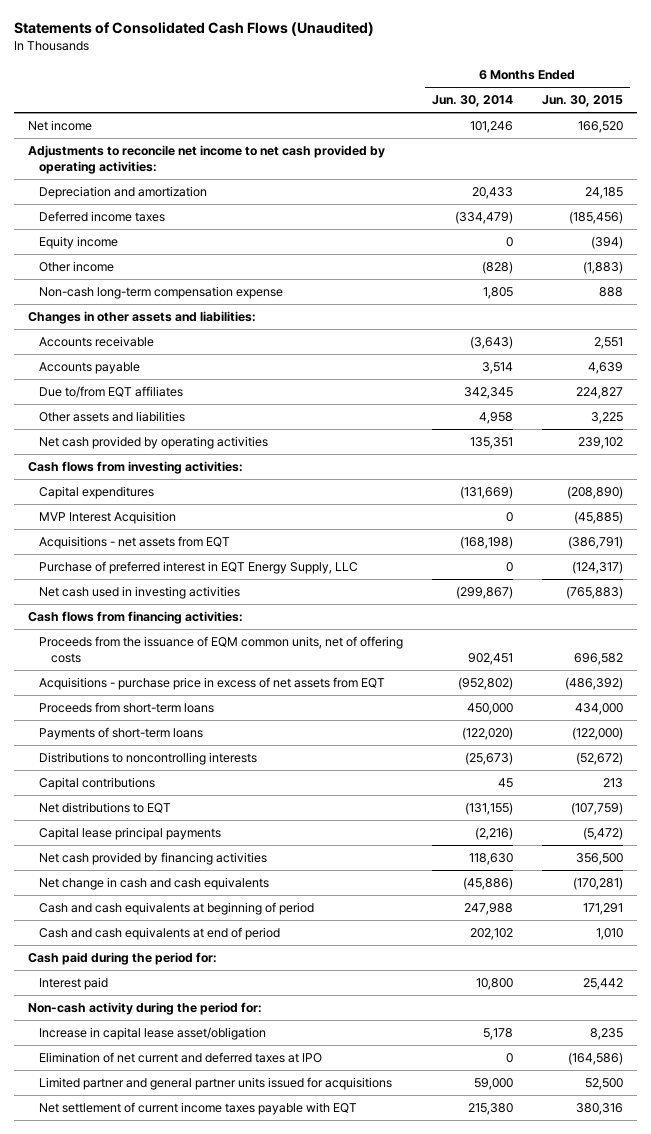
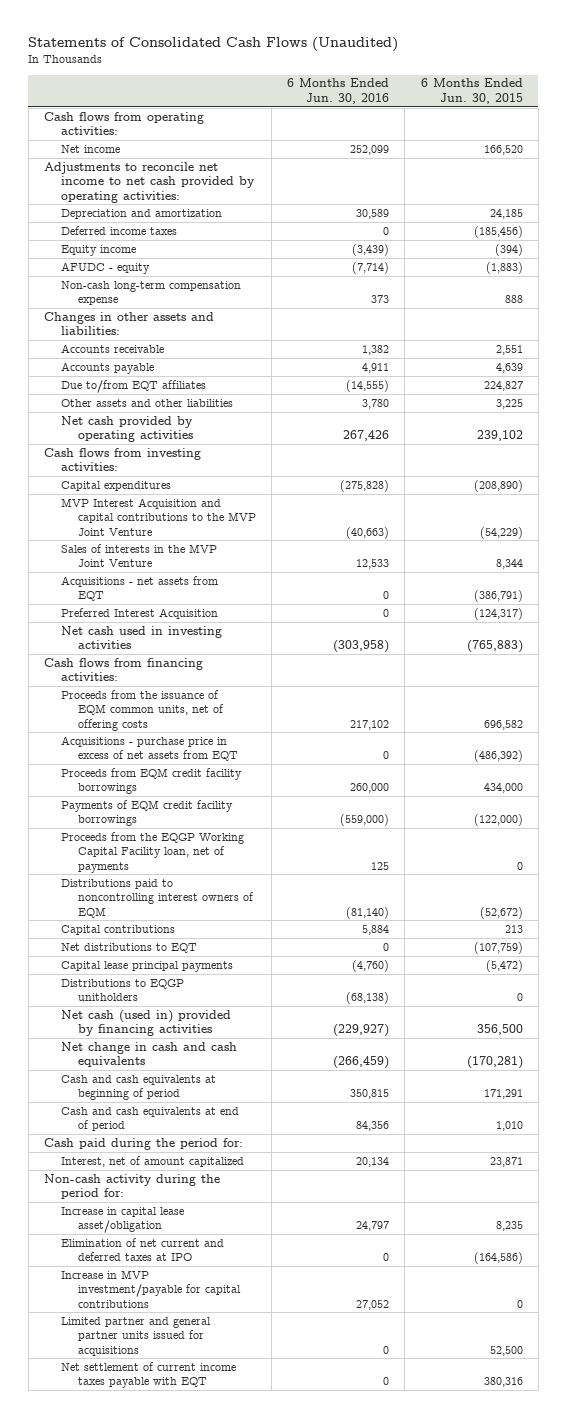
- | 6 Months Ended Jun. 30, 2014 | 6 Months Ended Jun. 30, 2015
+ | 6 Months Ended Jun. 30, 2016 | 6 Months Ended Jun. 30, 2015
+ Cash flows from operating activities:
- Other income | (828) | (1,883)
+ AFUDC - equity | (7,714) | (1,883)
- Other assets and liabilities | 4,958 | 3,225
+ Other assets and other liabilities | 3,780 | 3,225
- MVP Interest Acquisition | 0 | (45,885)
+ MVP Interest Acquisition and capital contributions to the MVP Joint Venture | (40,663) | (54,229)
+ Sales of interests in the MVP Joint Venture | 12,533 | 8,344
- Purchase of preferred interest in EQT Energy Supply, LLC | 0 | (124,317)
+ Preferred Interest Acquisition | 0 | (124,317)
- Proceeds from short-term loans | 450,000 | 434,000
- Payments of short-term loans | (122,020) | (122,000)
- Distributions to noncontrolling interests | (25,673) | (52,672)
+ Proceeds from EQM credit facility borrowings | 260,000 | 434,000
+ Payments of EQM credit facility borrowings | (559,000) | (122,000)
+ Proceeds from the EQGP Working Capital Facility loan, net of payments | 125 | 0
+ Distributions paid to noncontrolling interest owners of EQM | (81,140) | (52,672)
- Net cash provided by financing activities | 118,630 | 356,500
+ Distributions to EQGP unitholders | (68,138) | 0
+ Net cash (used in) provided by financing activities | (229,927) | 356,500
- Interest paid | 10,800 | 25,442
+ Interest, net of amount capitalized | 20,134 | 23,871
+ Increase in MVP investment/payable for capital contributions | 27,052 | 0

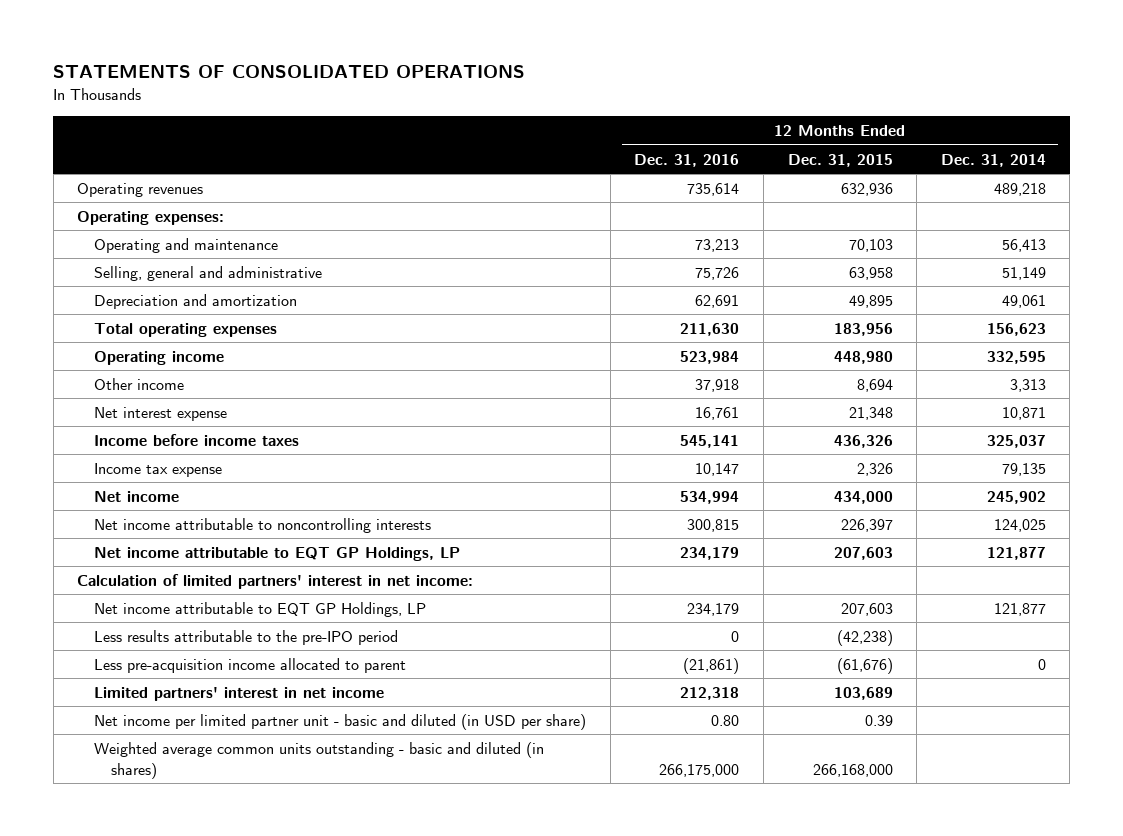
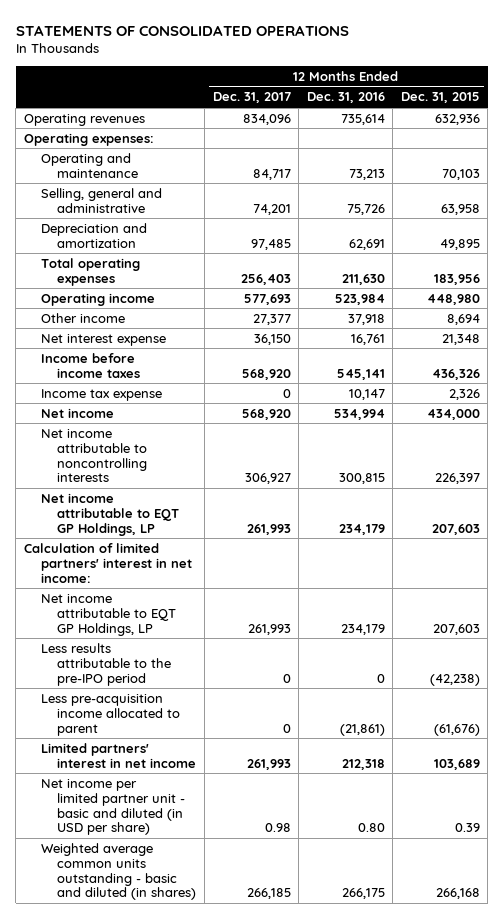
- | 12 Months Ended Dec. 31, 2016 | 12 Months Ended Dec. 31, 2015 | 12 Months Ended Dec. 31, 2014
+ | 12 Months Ended Dec. 31, 2017 | 12 Months Ended Dec. 31, 2016 | 12 Months Ended Dec. 31, 2015
- Weighted average common units outstanding - basic and diluted (in shares) | 266,175,000 | 266,168,000 |
+ Weighted average common units outstanding - basic and diluted (in shares) | 266,185 | 266,175 | 266,168

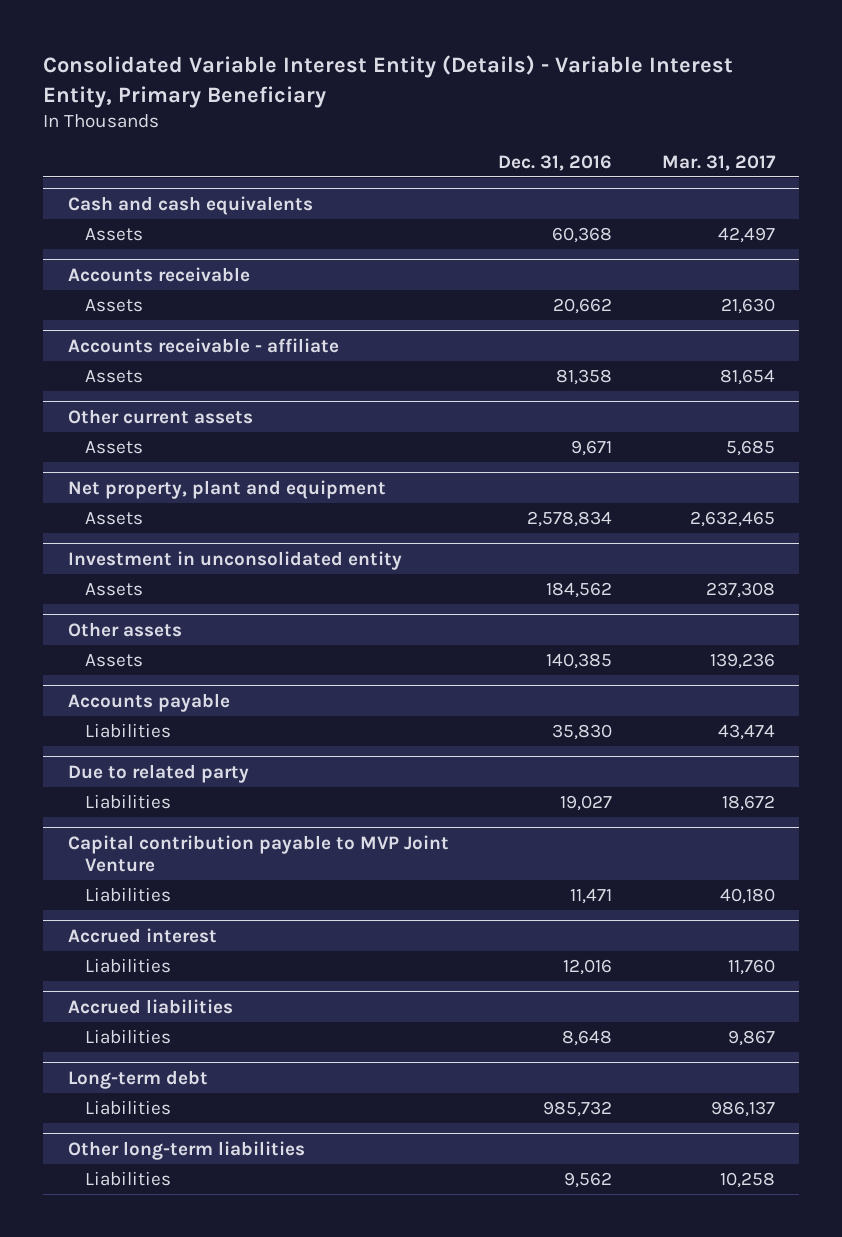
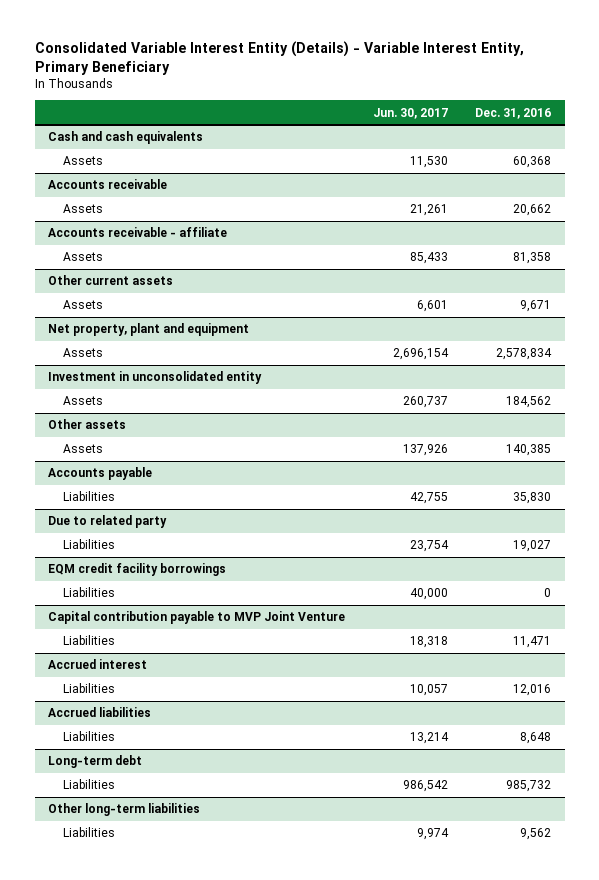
- | Dec. 31, 2016 | Mar. 31, 2017
+ | Jun. 30, 2017 | Dec. 31, 2016
+ EQM credit facility borrowings
+ Liabilities | 40,000 | 0

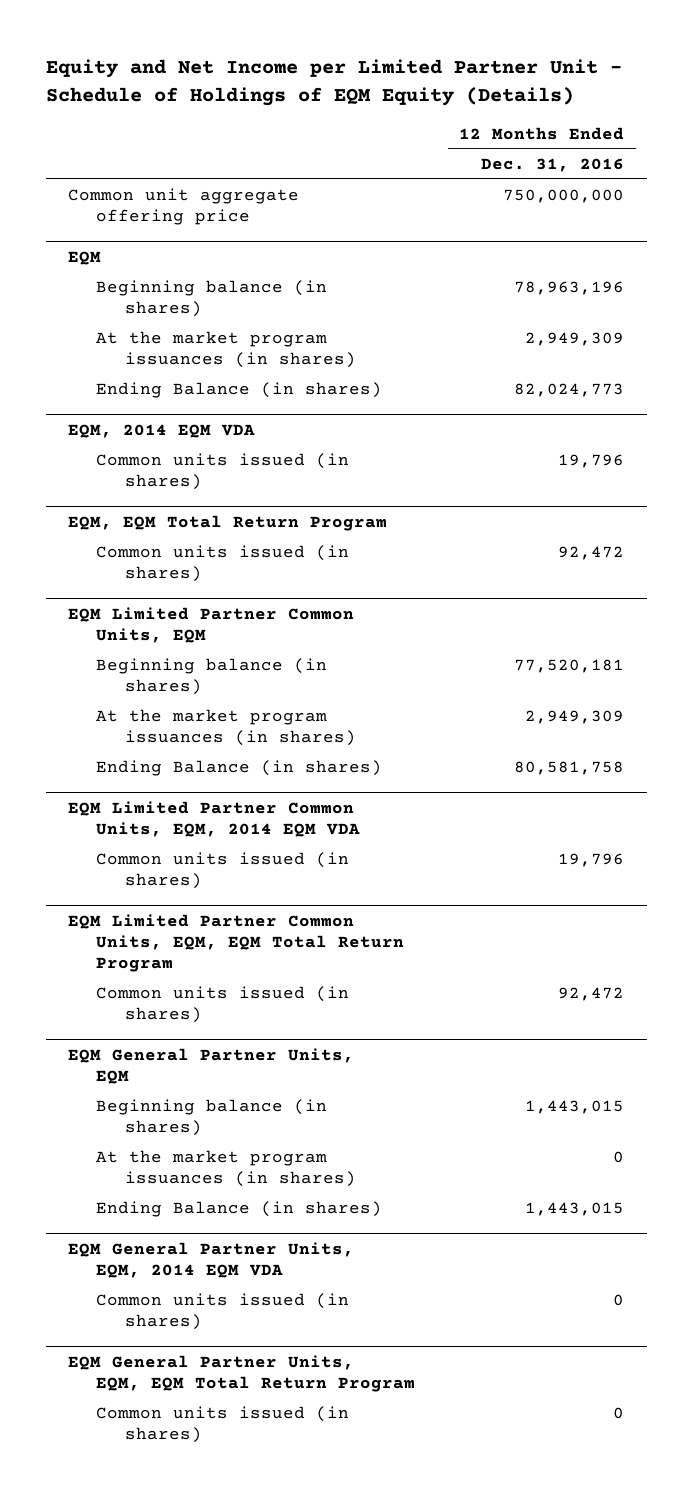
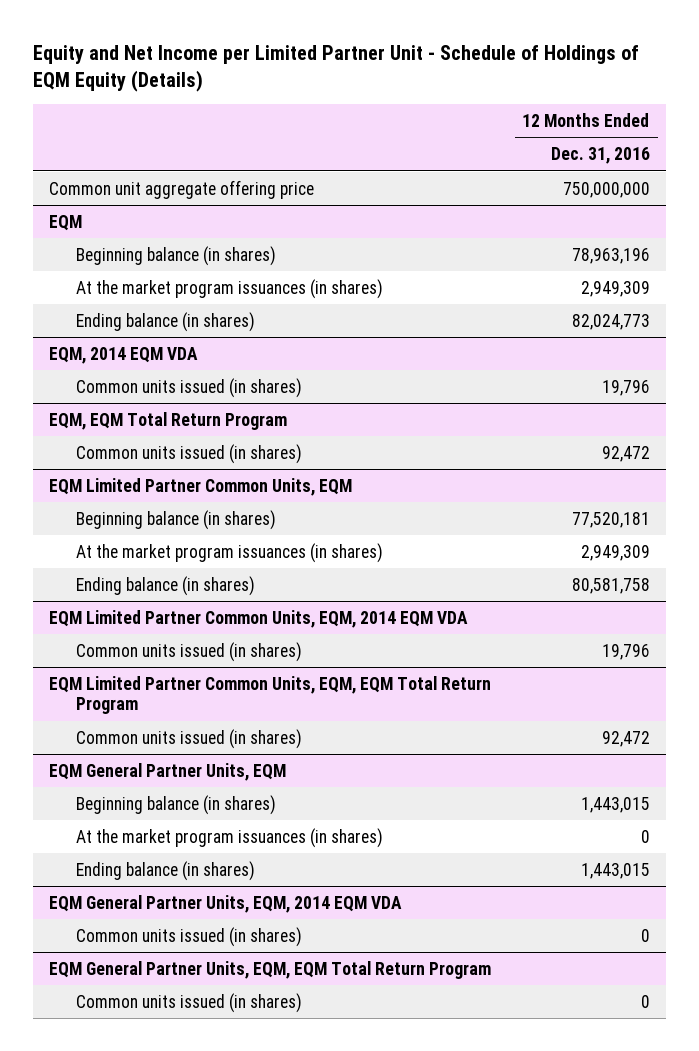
@ EQM
- Ending Balance (in shares) | 82,024,773
+ Ending balance (in shares) | 82,024,773
@ EQM Limited Partner Common Units, EQM
- Ending Balance (in shares) | 80,581,758
+ Ending balance (in shares) | 80,581,758
@ EQM General Partner Units, EQM
- Ending Balance (in shares) | 1,443,015
+ Ending balance (in shares) | 1,443,015

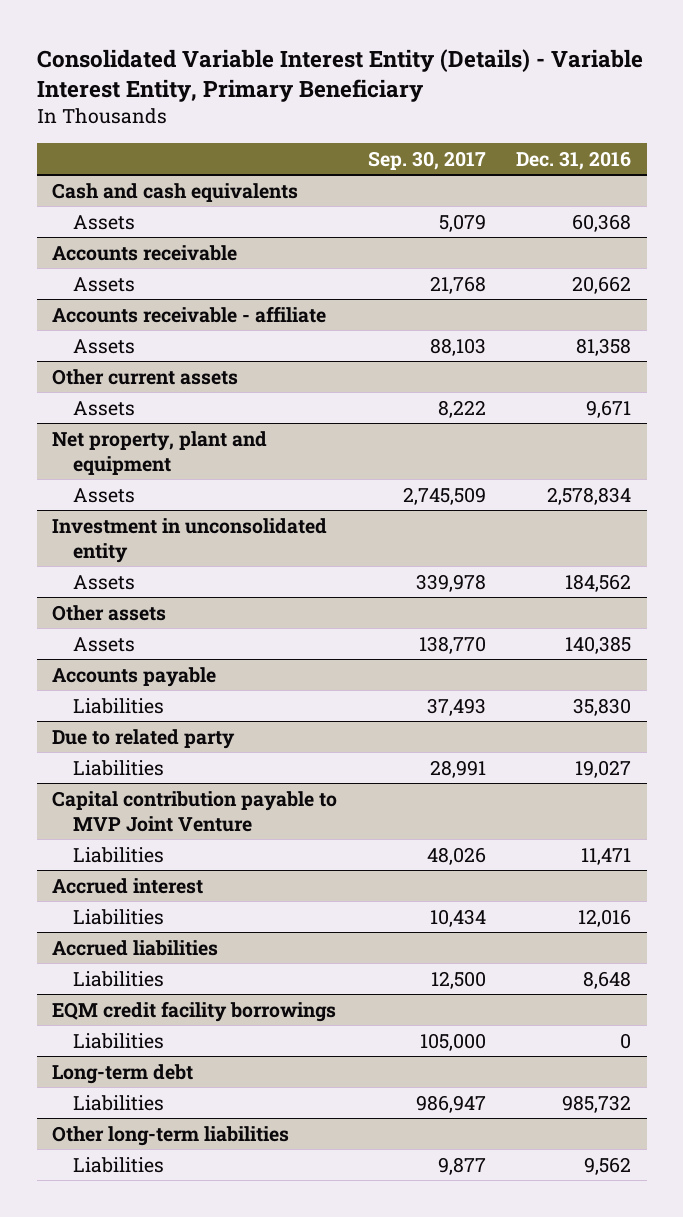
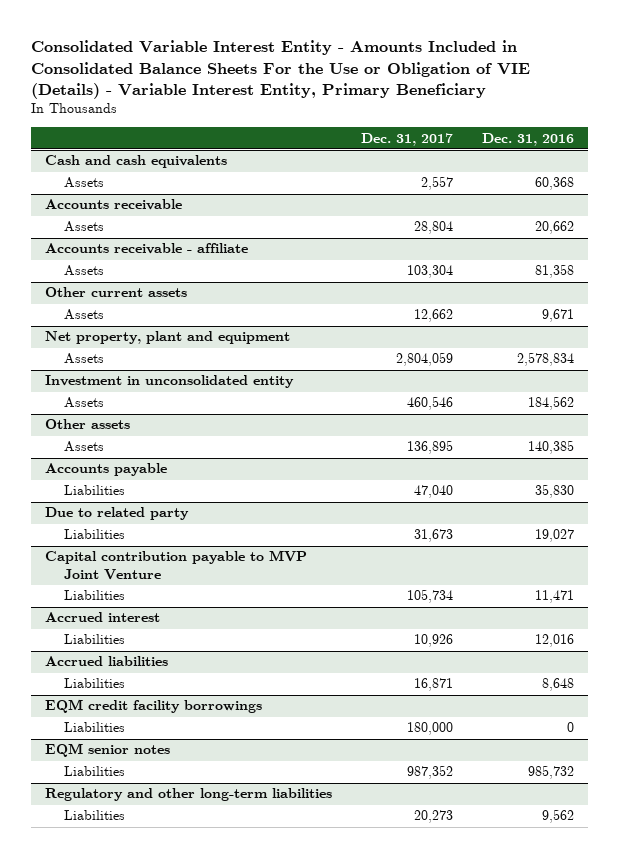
- Consolidated Variable Interest Entity (Details) - Variable Interest Entity, Primary Beneficiary
+ Consolidated Variable Interest Entity - Amounts Included in Consolidated Balance Sheets For the Use or Obligation of VIE (Details) - Variable Interest Entity, Primary Beneficiary
- | Sep. 30, 2017 | Dec. 31, 2016
+ | Dec. 31, 2017 | Dec. 31, 2016
- Long-term debt
+ EQM senior notes
- Other long-term liabilities
+ Regulatory and other long-term liabilities

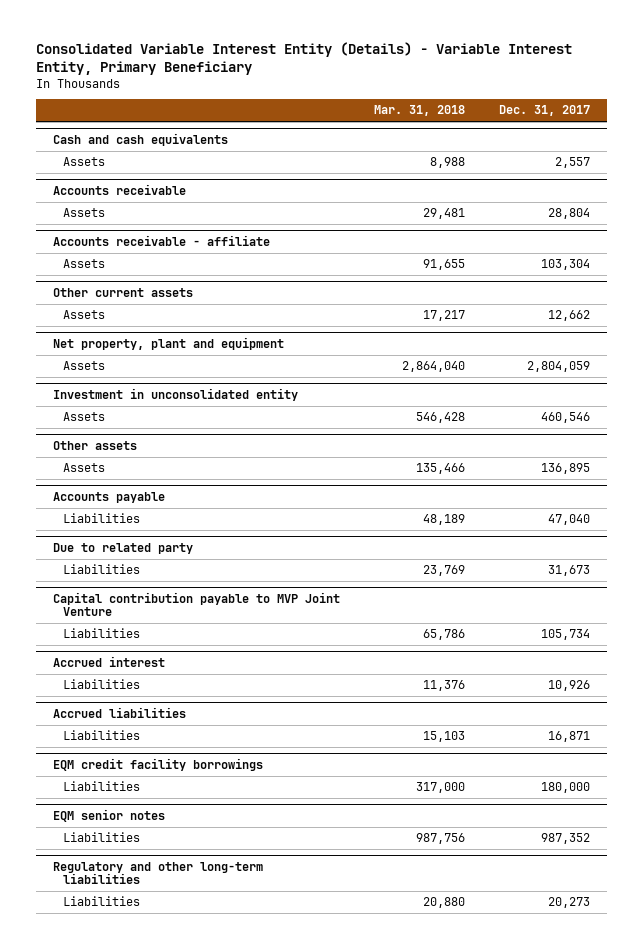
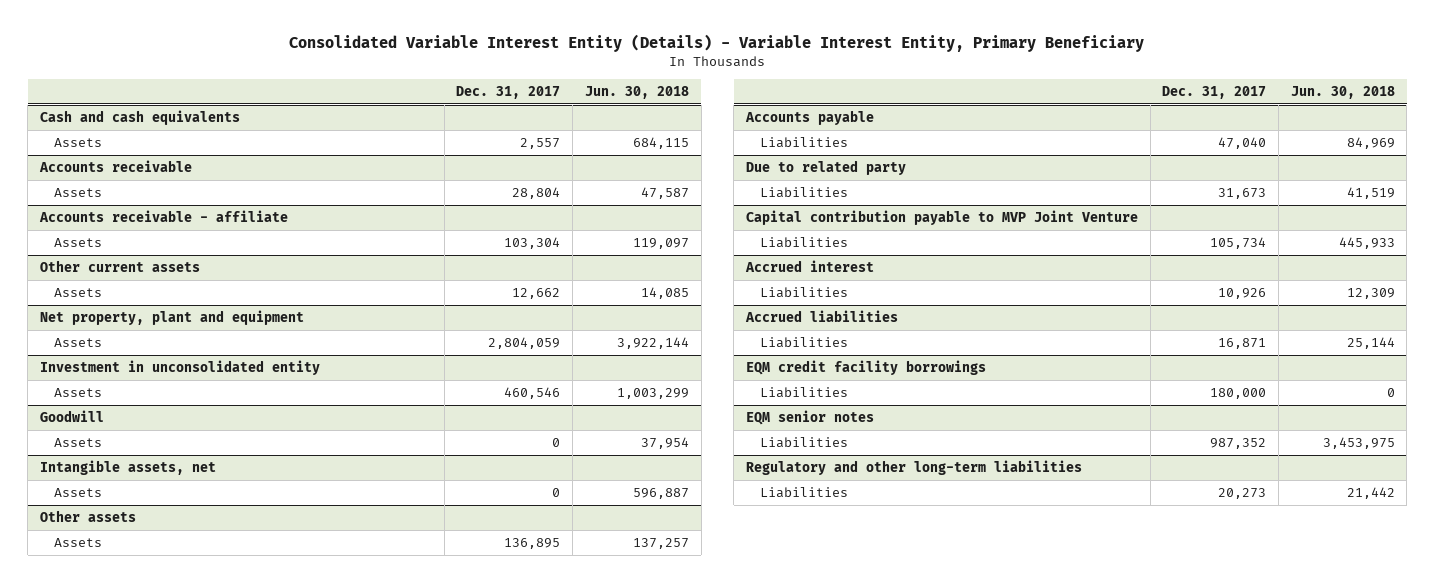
- | Mar. 31, 2018 | Dec. 31, 2017
+ | Dec. 31, 2017 | Jun. 30, 2018
+ Goodwill
+ Assets | 0 | 37,954
+ Intangible assets, net
+ Assets | 0 | 596,887

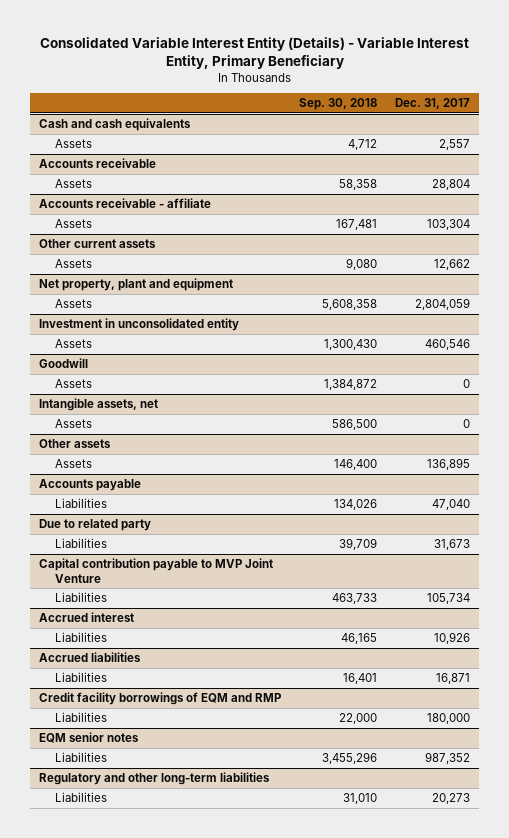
- | Dec. 31, 2017 | Jun. 30, 2018
+ | Sep. 30, 2018 | Dec. 31, 2017
- EQM credit facility borrowings
+ Credit facility borrowings of EQM and RMP

